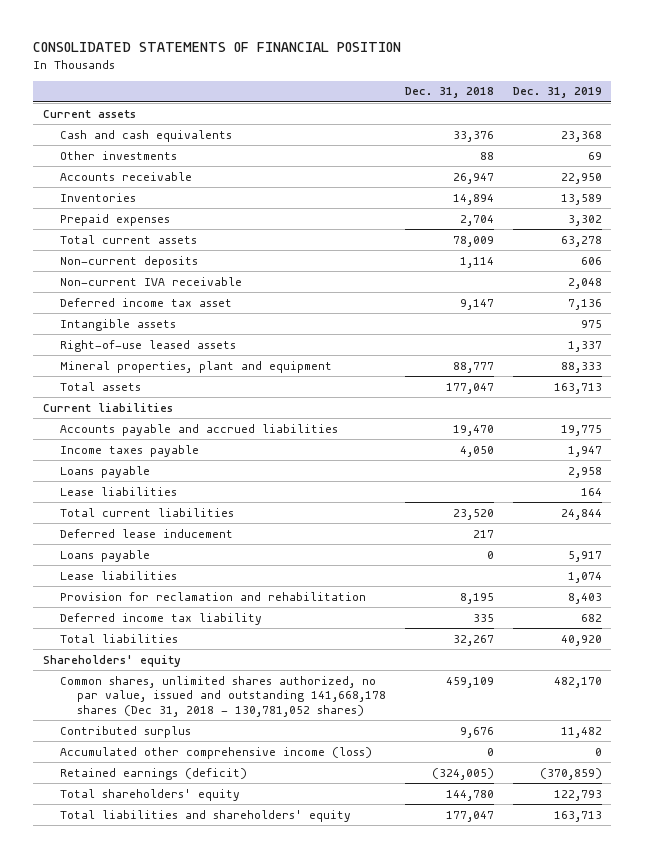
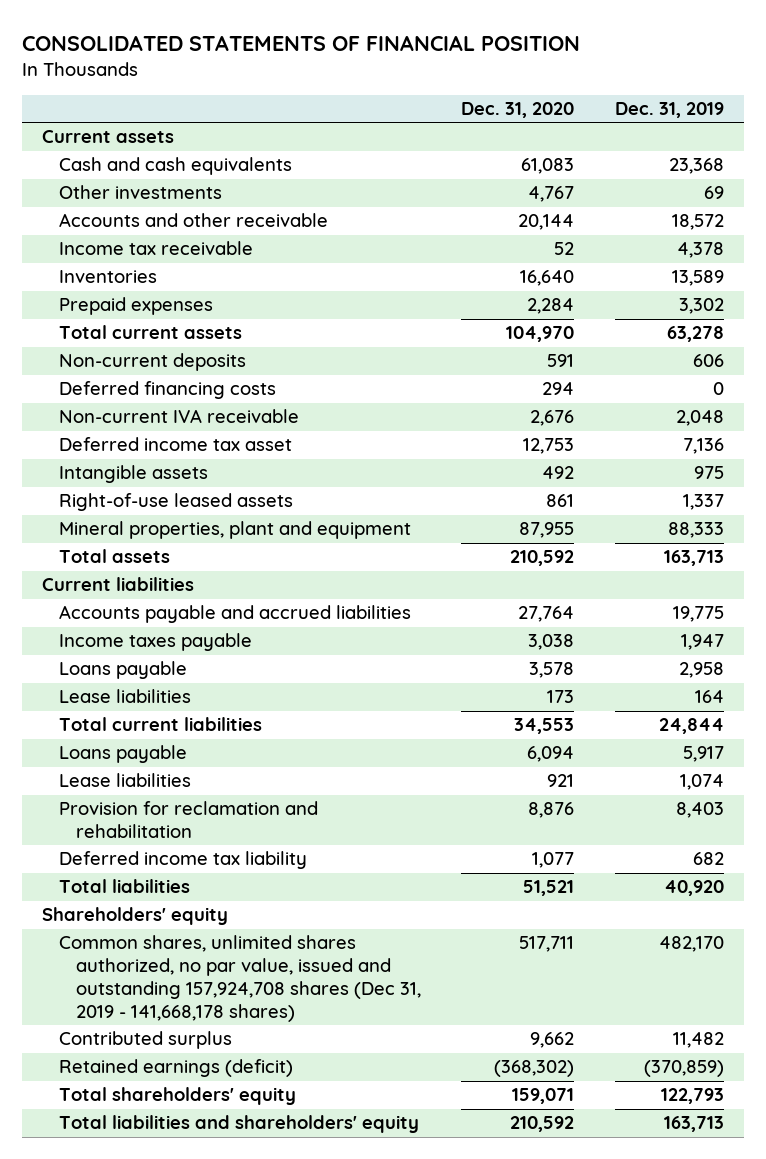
- | Dec. 31, 2018 | Dec. 31, 2019
+ | Dec. 31, 2020 | Dec. 31, 2019
- Accounts receivable | 26,947 | 22,950
+ Accounts and other receivable | 20,144 | 18,572
+ Income tax receivable | 52 | 4,378
+ Deferred financing costs | 294 | 0
- Deferred lease inducement | 217 |
- Common shares, unlimited shares authorized, no par value, issued and outstanding 141,668,178 shares (Dec 31, 2018 - 130,781,052 shares) | 459,109 | 482,170
+ Common shares, unlimited shares authorized, no par value, issued and outstanding 157,924,708 shares (Dec 31, 2019 - 141,668,178 shares) | 517,711 | 482,170
- Accumulated other comprehensive income (loss) | 0 | 0

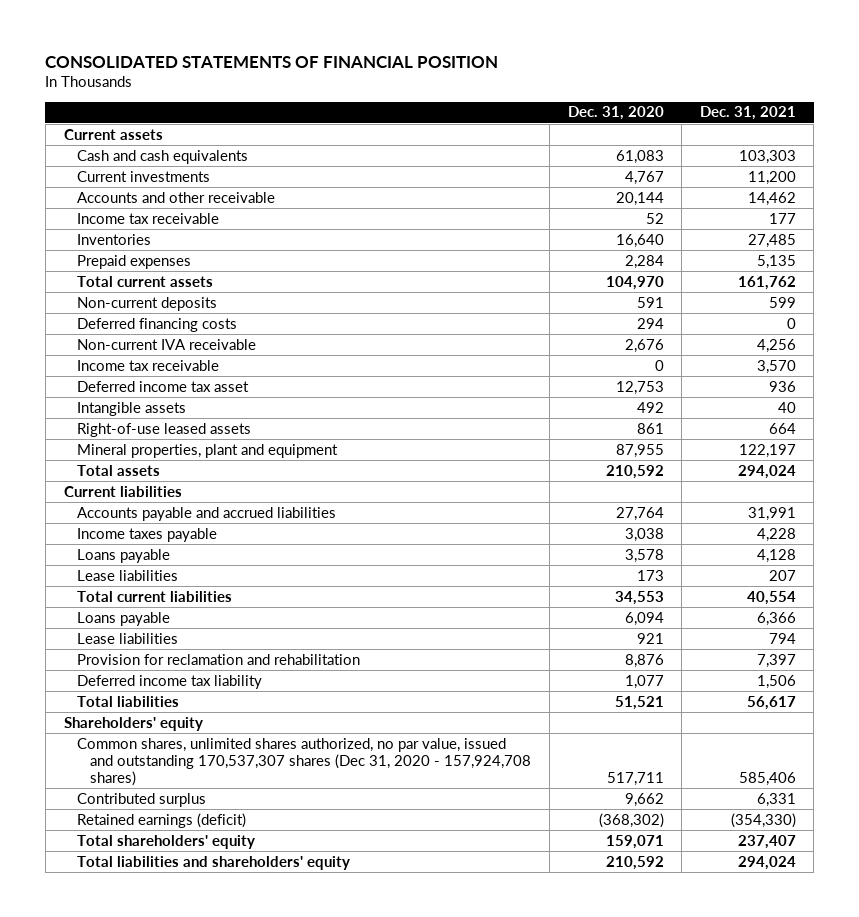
- | Dec. 31, 2020 | Dec. 31, 2019
+ | Dec. 31, 2020 | Dec. 31, 2021
- Other investments | 4,767 | 69
+ Current investments | 4,767 | 11,200
+ Income tax receivable | 0 | 3,570
- Common shares, unlimited shares authorized, no par value, issued and outstanding 157,924,708 shares (Dec 31, 2019 - 141,668,178 shares) | 517,711 | 482,170
+ Common shares, unlimited shares authorized, no par value, issued and outstanding 170,537,307 shares (Dec 31, 2020 - 157,924,708 shares) | 517,711 | 585,406

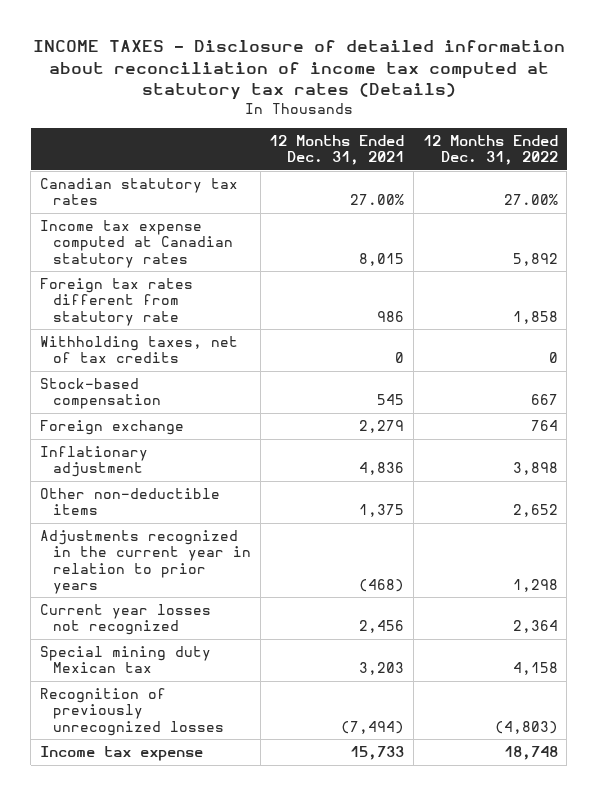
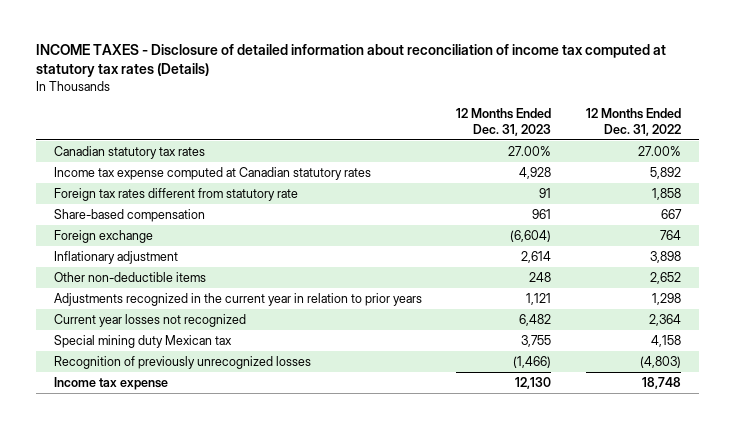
- | 12 Months Ended Dec. 31, 2021 | 12 Months Ended Dec. 31, 2022
+ | 12 Months Ended Dec. 31, 2023 | 12 Months Ended Dec. 31, 2022
- Withholding taxes, net of tax credits | 0 | 0
- Stock-based compensation | 545 | 667
+ Share-based compensation | 961 | 667

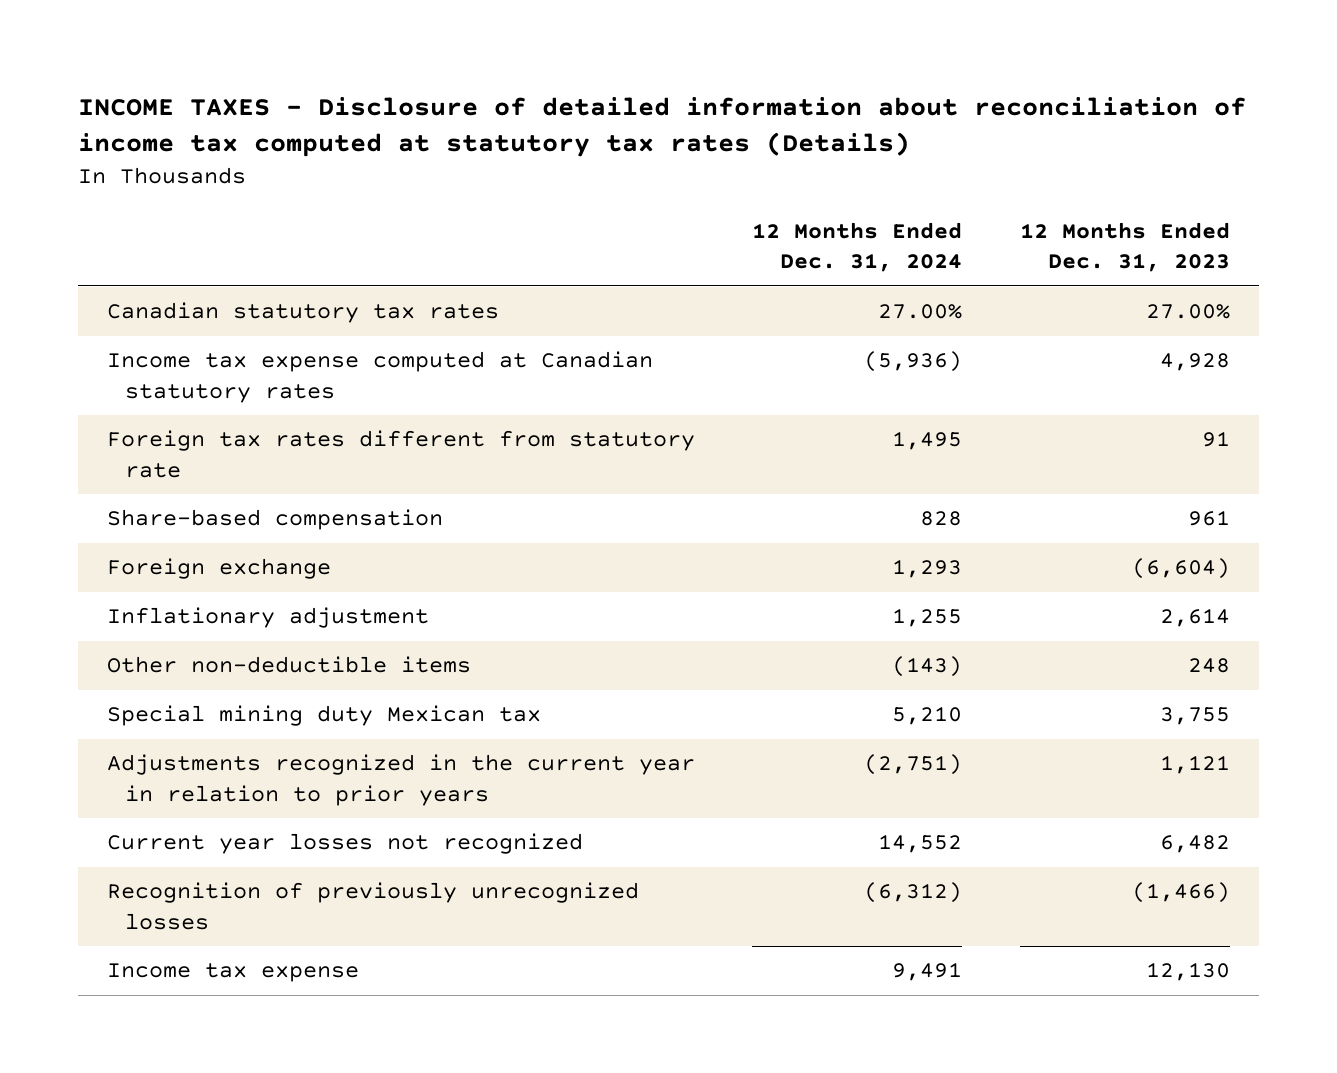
- | 12 Months Ended Dec. 31, 2023 | 12 Months Ended Dec. 31, 2022
+ | 12 Months Ended Dec. 31, 2024 | 12 Months Ended Dec. 31, 2023
moved up: Special mining duty Mexican tax | 5,210 | 3,755

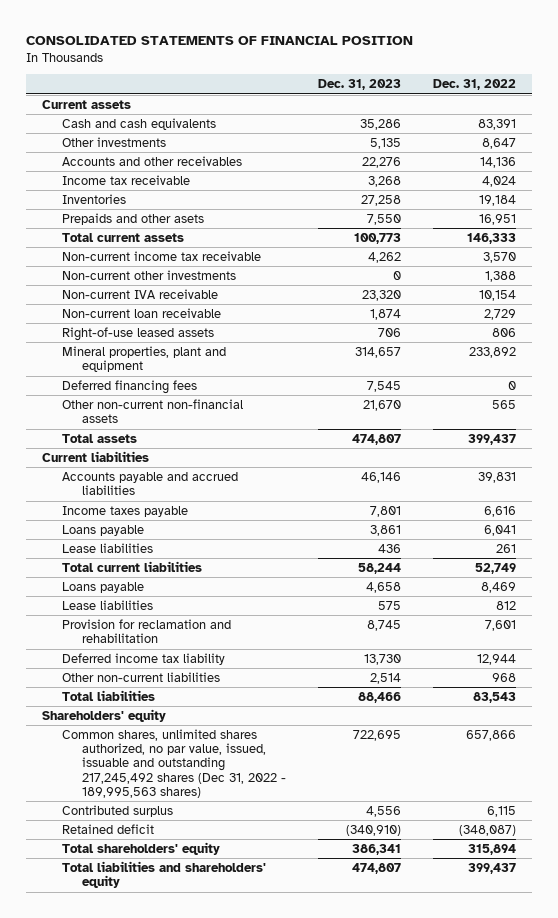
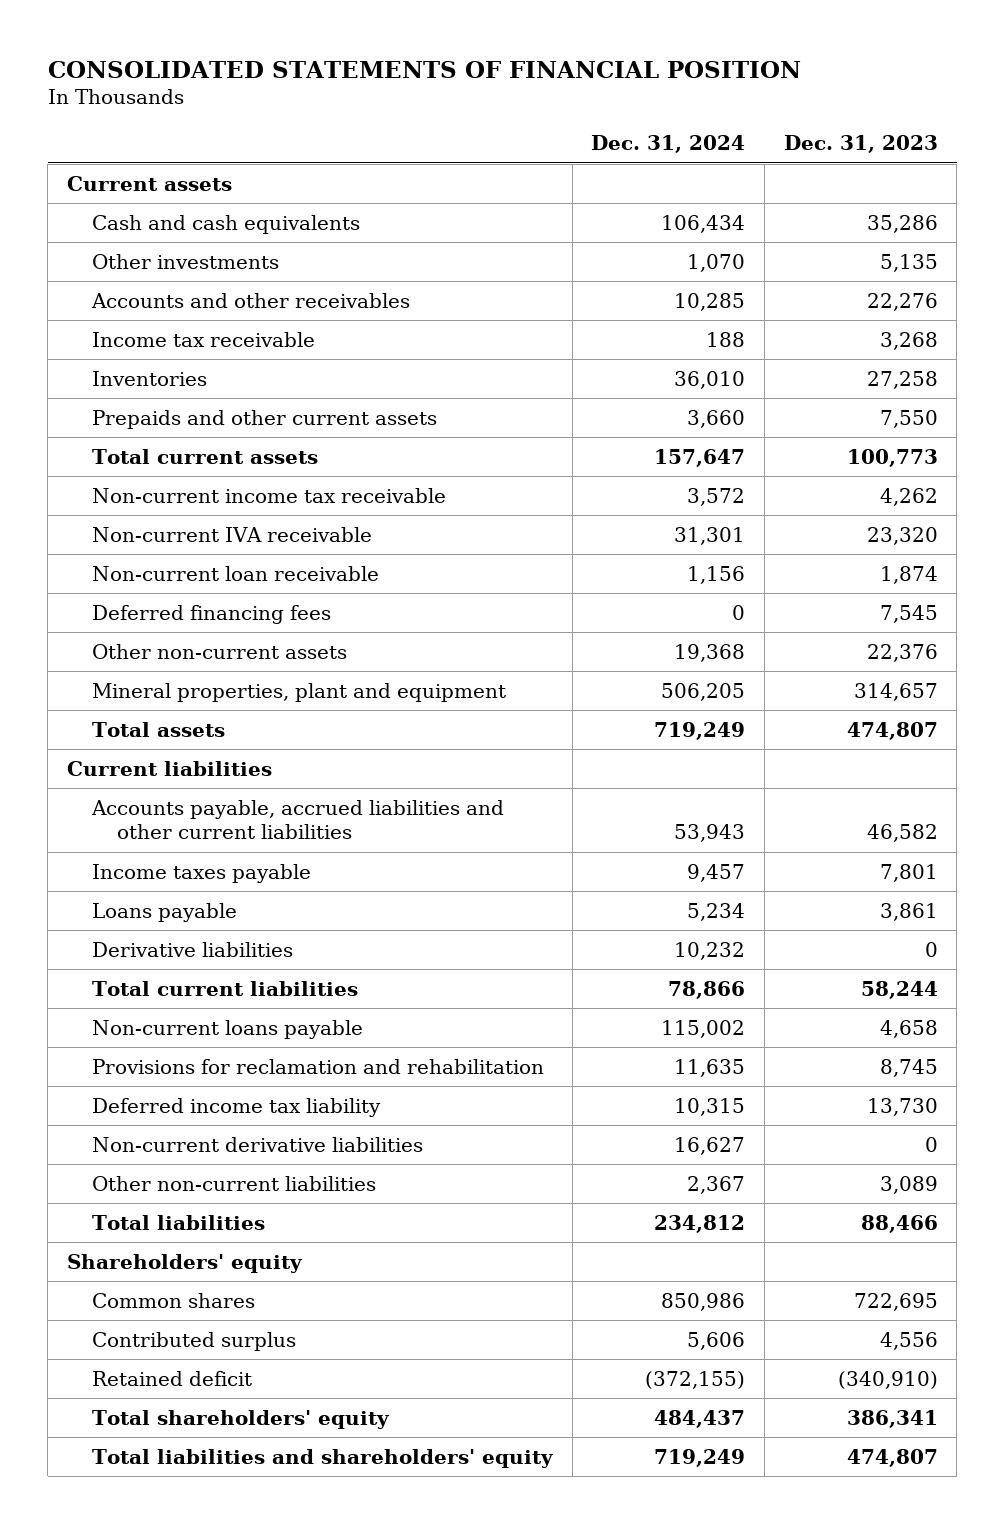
- | Dec. 31, 2023 | Dec. 31, 2022
+ | Dec. 31, 2024 | Dec. 31, 2023
- Prepaids and other asets | 7,550 | 16,951
+ Prepaids and other current assets | 3,660 | 7,550
- Non-current other investments | 0 | 1,388
- Right-of-use leased assets | 706 | 806
- Other non-current non-financial assets | 21,670 | 565
+ Other non-current assets | 19,368 | 22,376
moved down: Mineral properties, plant and equipment | 506,205 | 314,657
- Accounts payable and accrued liabilities | 46,146 | 39,831
+ Accounts payable, accrued liabilities and other current liabilities | 53,943 | 46,582
- Lease liabilities | 436 | 261
+ Derivative liabilities | 10,232 | 0
- Loans payable | 4,658 | 8,469
- Lease liabilities | 575 | 812
- Provision for reclamation and rehabilitation | 8,745 | 7,601
+ Non-current loans payable | 115,002 | 4,658
+ Provisions for reclamation and rehabilitation | 11,635 | 8,745
- Other non-current liabilities | 2,514 | 968
+ Non-current derivative liabilities | 16,627 | 0
+ Other non-current liabilities | 2,367 | 3,089
- Common shares, unlimited shares authorized, no par value, issued, issuable and outstanding 217,245,492 shares (Dec 31, 2022 - 189,995,563 shares) | 722,695 | 657,866
+ Common shares | 850,986 | 722,695

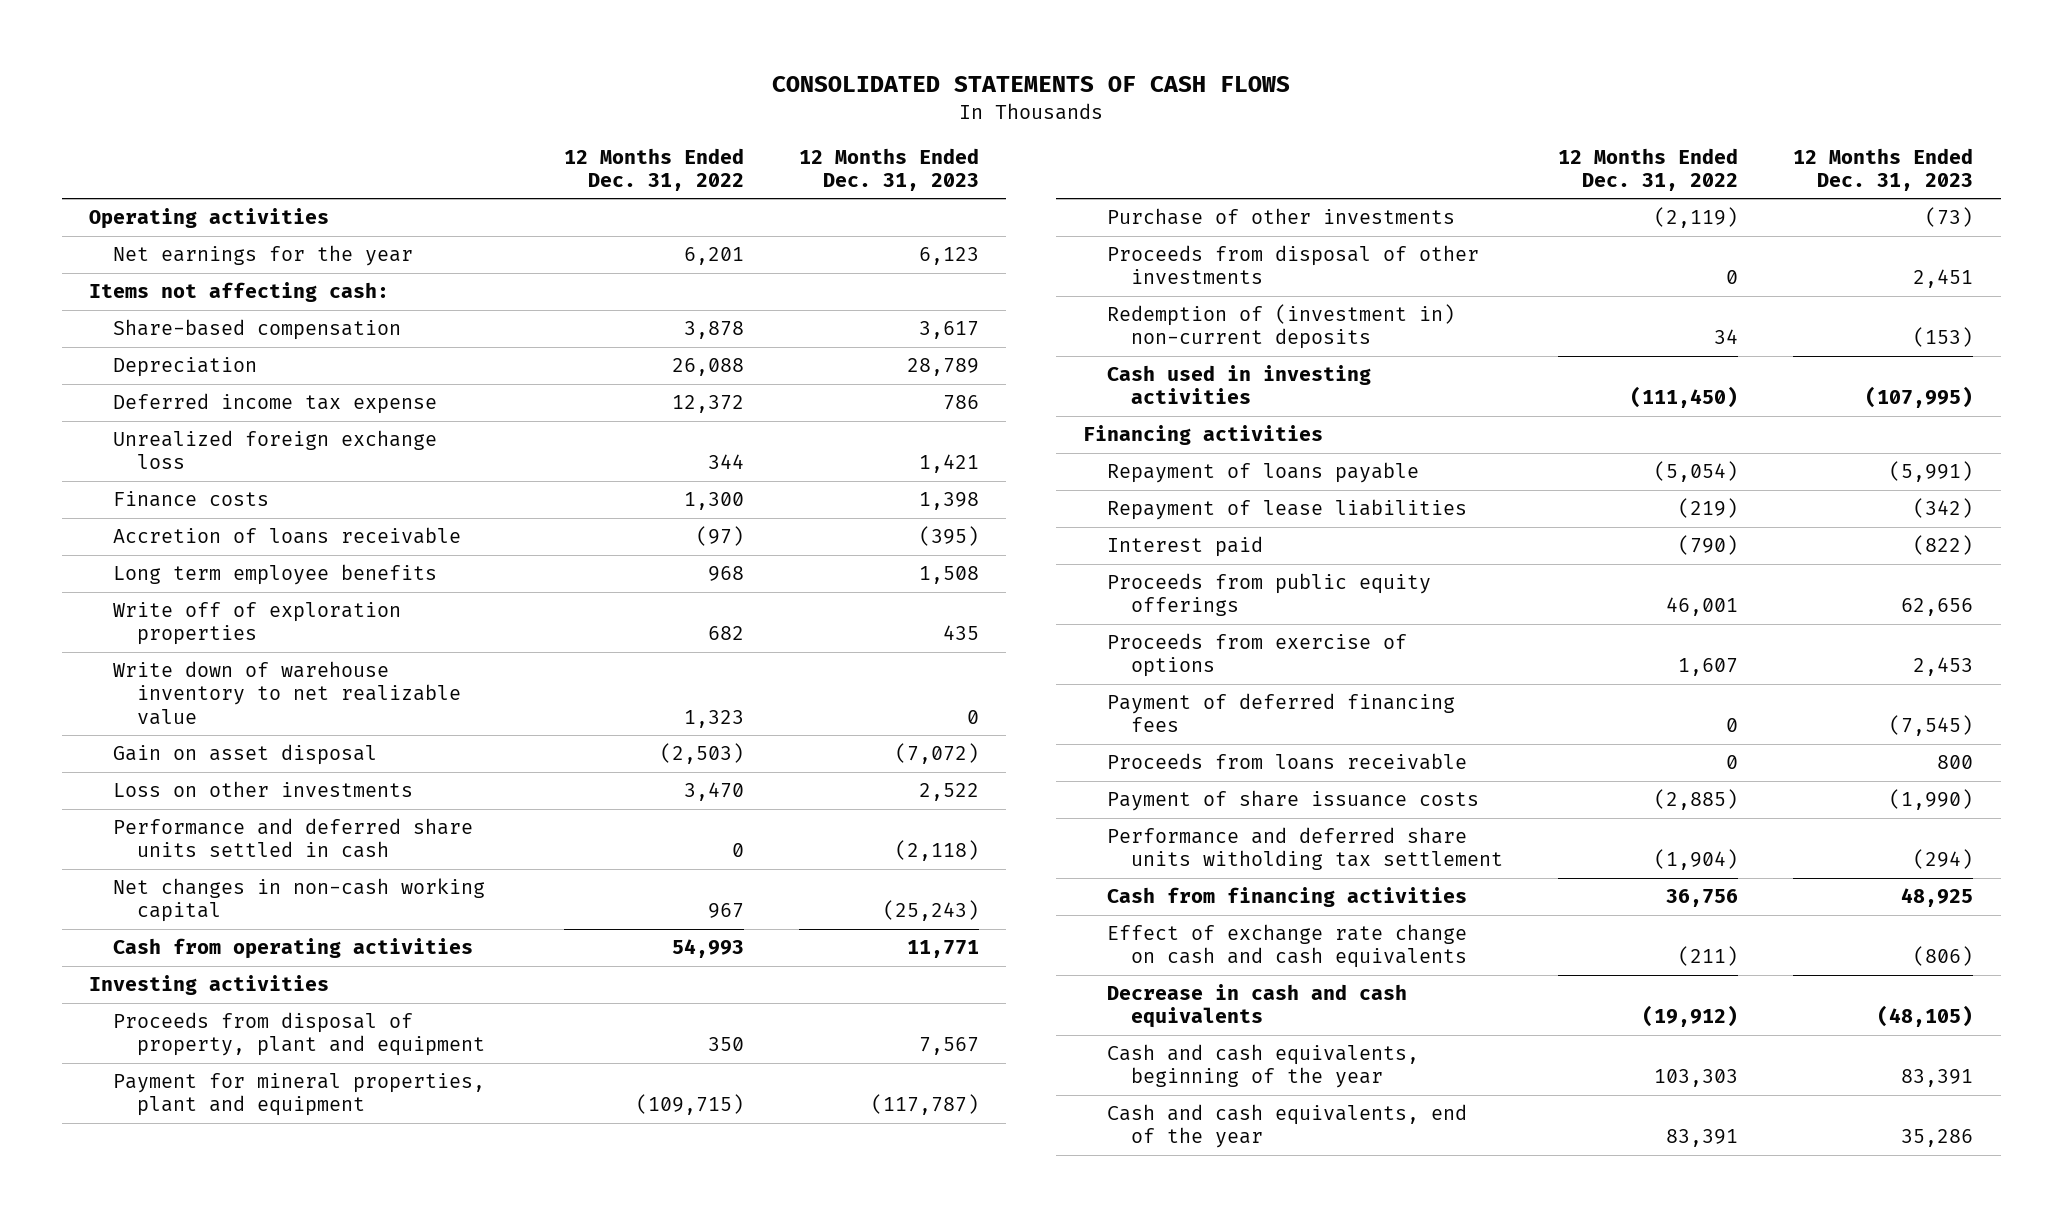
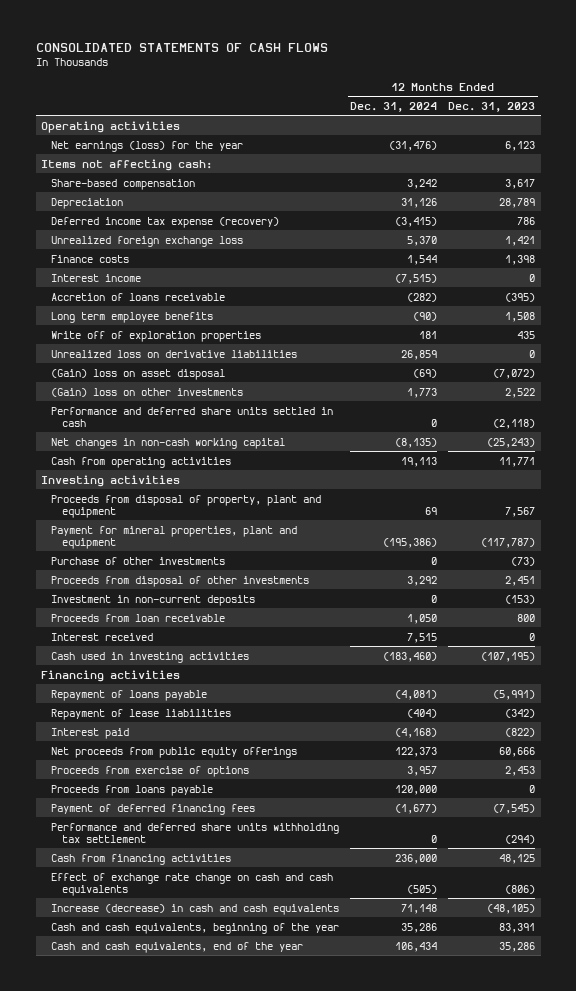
- | 12 Months Ended Dec. 31, 2022 | 12 Months Ended Dec. 31, 2023
+ | 12 Months Ended Dec. 31, 2024 | 12 Months Ended Dec. 31, 2023
- Net earnings for the year | 6,201 | 6,123
+ Net earnings (loss) for the year | (31,476) | 6,123
- Deferred income tax expense | 12,372 | 786
+ Deferred income tax expense (recovery) | (3,415) | 786
+ Interest income | (7,515) | 0
- Write down of warehouse inventory to net realizable value | 1,323 | 0
- Gain on asset disposal | (2,503) | (7,072)
- Loss on other investments | 3,470 | 2,522
+ Unrealized loss on derivative liabilities | 26,859 | 0
+ (Gain) loss on asset disposal | (69) | (7,072)
+ (Gain) loss on other investments | 1,773 | 2,522
- Redemption of (investment in) non-current deposits | 34 | (153)
- Cash used in investing activities | (111,450) | (107,995)
+ Investment in non-current deposits | 0 | (153)
+ Proceeds from loan receivable | 1,050 | 800
+ Interest received | 7,515 | 0
+ Cash used in investing activities | (183,460) | (107,195)
- Proceeds from public equity offerings | 46,001 | 62,656
+ Net proceeds from public equity offerings | 122,373 | 60,666
+ Proceeds from loans payable | 120,000 | 0
- Proceeds from loans receivable | 0 | 800
- Payment of share issuance costs | (2,885) | (1,990)
- Performance and deferred share units witholding tax settlement | (1,904) | (294)
- Cash from financing activities | 36,756 | 48,925
+ Performance and deferred share units withholding tax settlement | 0 | (294)
+ Cash from financing activities | 236,000 | 48,125
- Decrease in cash and cash equivalents | (19,912) | (48,105)
+ Increase (decrease) in cash and cash equivalents | 71,148 | (48,105)

